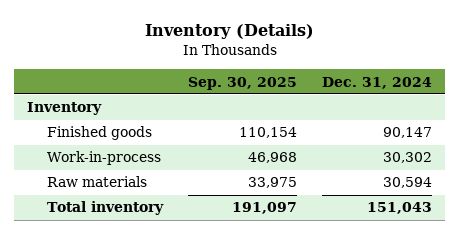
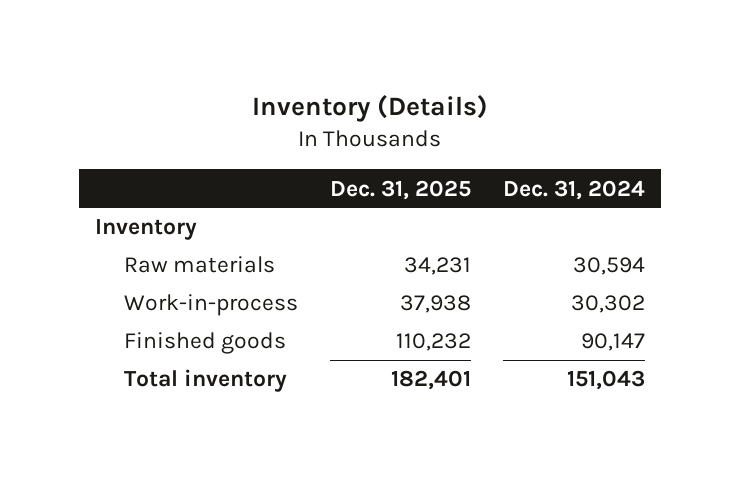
- | Sep. 30, 2025 | Dec. 31, 2024
+ | Dec. 31, 2025 | Dec. 31, 2024
moved down: Work-in-process | 37,938 | 30,302
moved down: Finished goods | 110,232 | 90,147

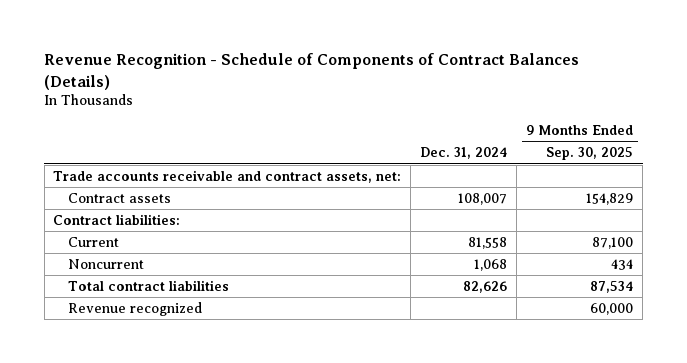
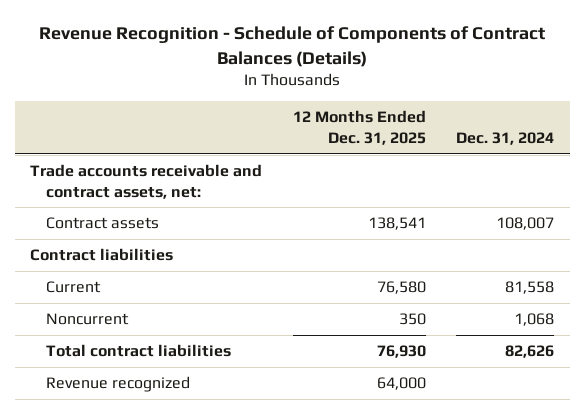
- | Dec. 31, 2024 | 9 Months Ended Sep. 30, 2025
+ | 12 Months Ended Dec. 31, 2025 | Dec. 31, 2024
- Contract liabilities:
+ Contract liabilities

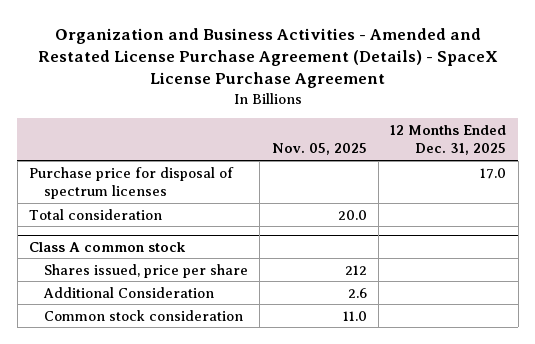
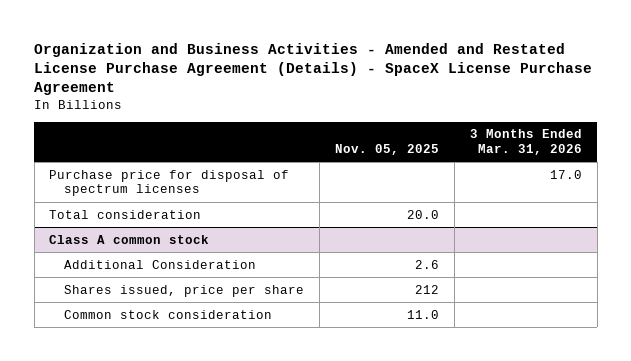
- | Nov. 05, 2025 | 12 Months Ended Dec. 31, 2025
+ | Nov. 05, 2025 | 3 Months Ended Mar. 31, 2026
@ Class A common stock
moved down: Shares issued, price per share | 212 |

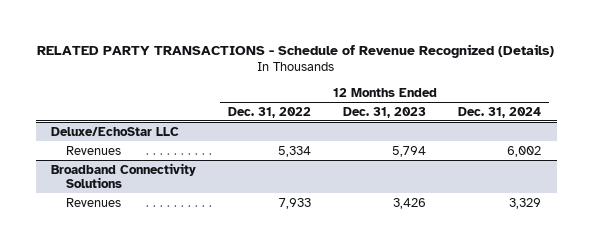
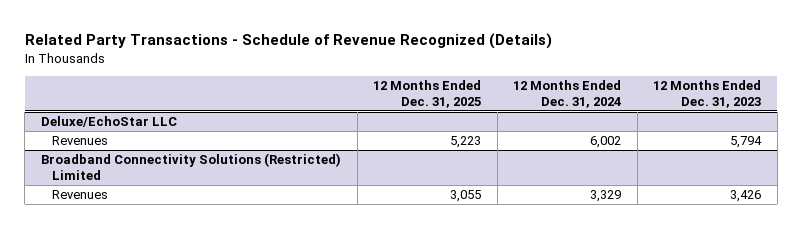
- RELATED PARTY TRANSACTIONS - Schedule of Revenue Recognized (Details)
+ Related Party Transactions - Schedule of Revenue Recognized (Details)
- | 12 Months Ended Dec. 31, 2022 | 12 Months Ended Dec. 31, 2023 | 12 Months Ended Dec. 31, 2024
+ | 12 Months Ended Dec. 31, 2025 | 12 Months Ended Dec. 31, 2024 | 12 Months Ended Dec. 31, 2023
- Broadband Connectivity Solutions
+ Broadband Connectivity Solutions (Restricted) Limited

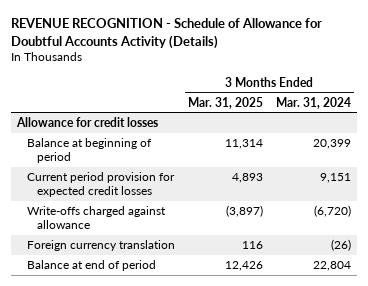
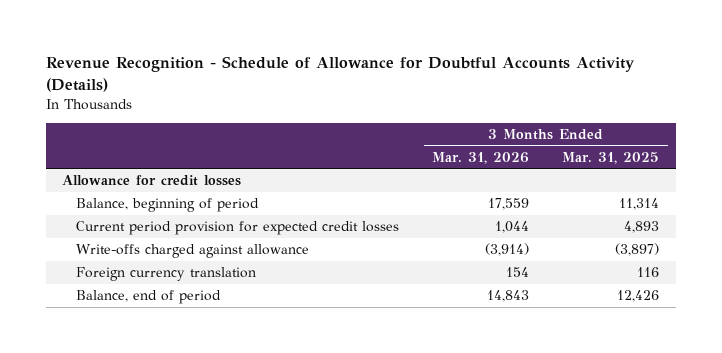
- REVENUE RECOGNITION - Schedule of Allowance for Doubtful Accounts Activity (Details)
+ Revenue Recognition - Schedule of Allowance for Doubtful Accounts Activity (Details)
- | 3 Months Ended Mar. 31, 2025 | 3 Months Ended Mar. 31, 2024
+ | 3 Months Ended Mar. 31, 2026 | 3 Months Ended Mar. 31, 2025
- Balance at beginning of period | 11,314 | 20,399
+ Balance, beginning of period | 17,559 | 11,314
- Balance at end of period | 12,426 | 22,804
+ Balance, end of period | 14,843 | 12,426

